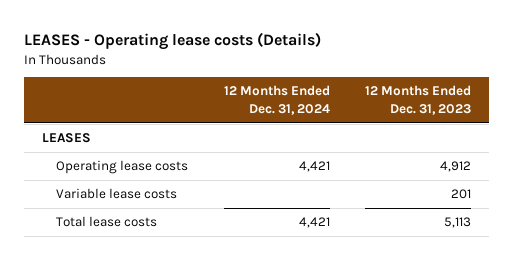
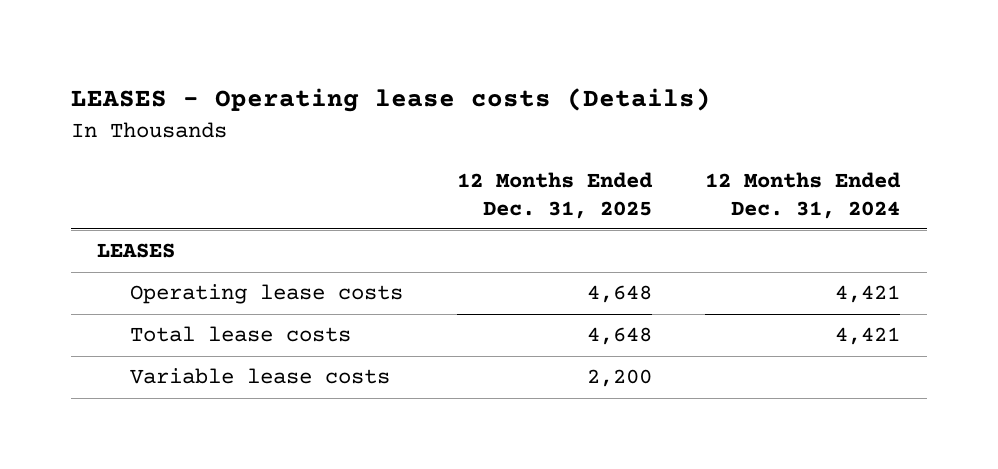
- | 12 Months Ended Dec. 31, 2024 | 12 Months Ended Dec. 31, 2023
+ | 12 Months Ended Dec. 31, 2025 | 12 Months Ended Dec. 31, 2024
moved down: Variable lease costs | 2,200 |

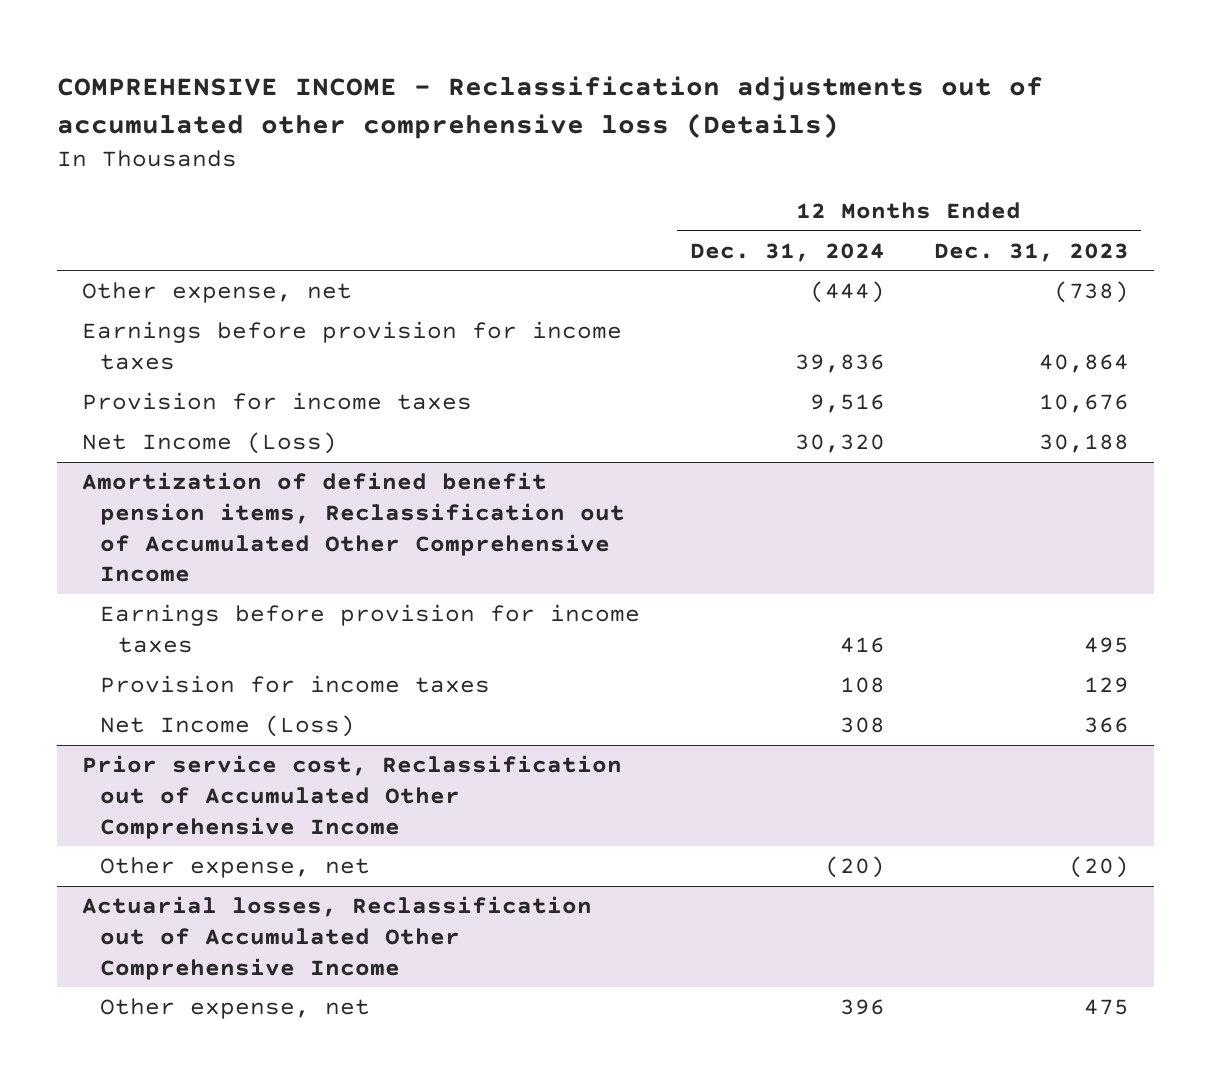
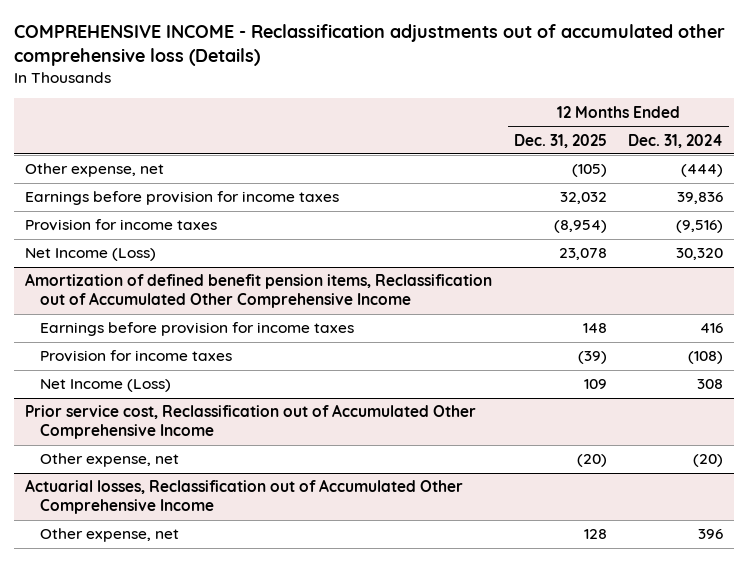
- | 12 Months Ended Dec. 31, 2024 | 12 Months Ended Dec. 31, 2023
+ | 12 Months Ended Dec. 31, 2025 | 12 Months Ended Dec. 31, 2024
- Provision for income taxes | 9,516 | 10,676
+ Provision for income taxes | (8,954) | (9,516)
@ Amortization of defined benefit pension items, Reclassification out of Accumulated Other Comprehensive Income
- Provision for income taxes | 108 | 129
+ Provision for income taxes | (39) | (108)

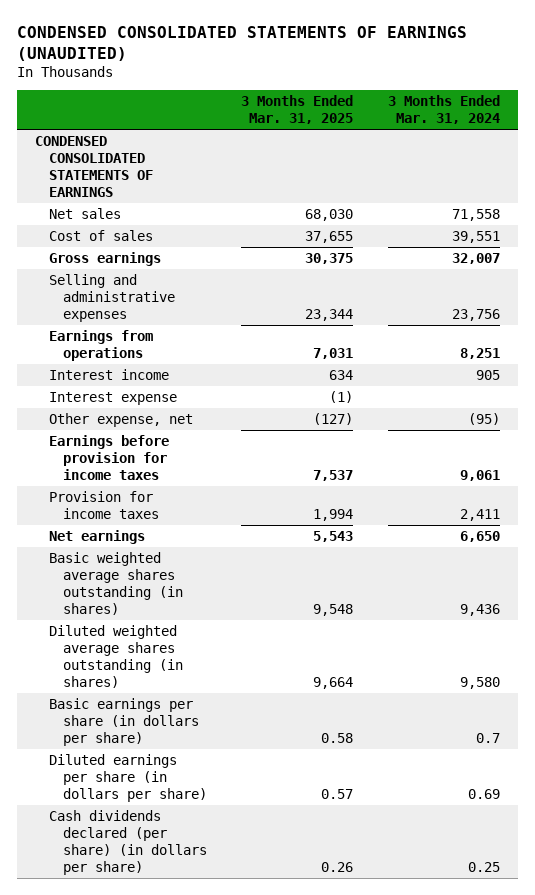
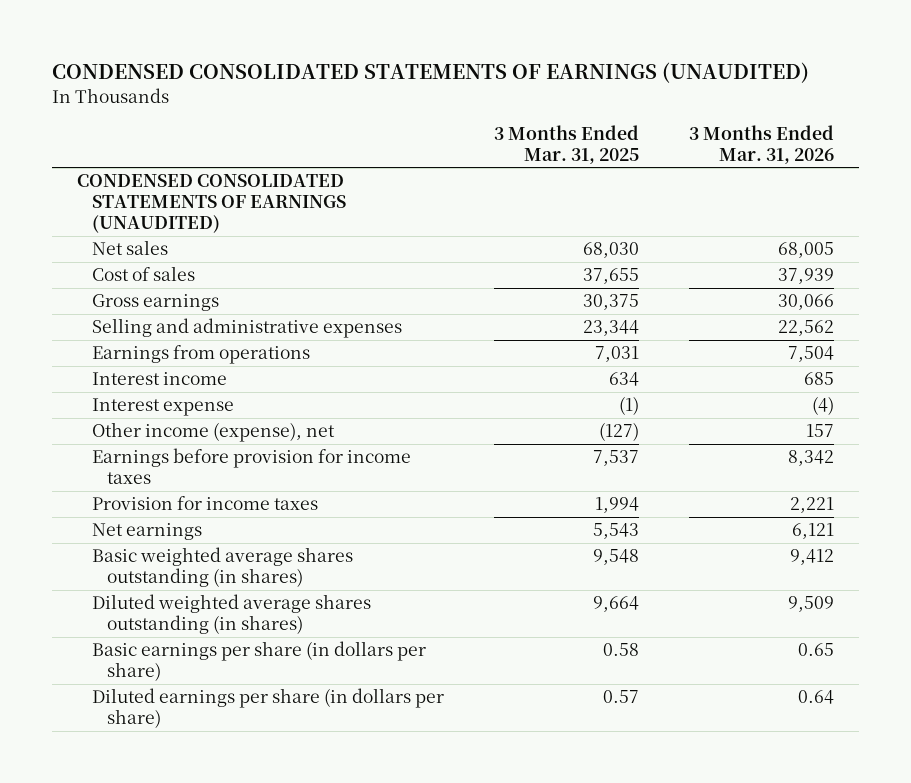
- | 3 Months Ended Mar. 31, 2025 | 3 Months Ended Mar. 31, 2024
+ | 3 Months Ended Mar. 31, 2025 | 3 Months Ended Mar. 31, 2026
- CONDENSED CONSOLIDATED STATEMENTS OF EARNINGS
+ CONDENSED CONSOLIDATED STATEMENTS OF EARNINGS (UNAUDITED)
- Other expense, net | (127) | (95)
+ Other income (expense), net | (127) | 157
- Cash dividends declared (per share) (in dollars per share) | 0.26 | 0.25

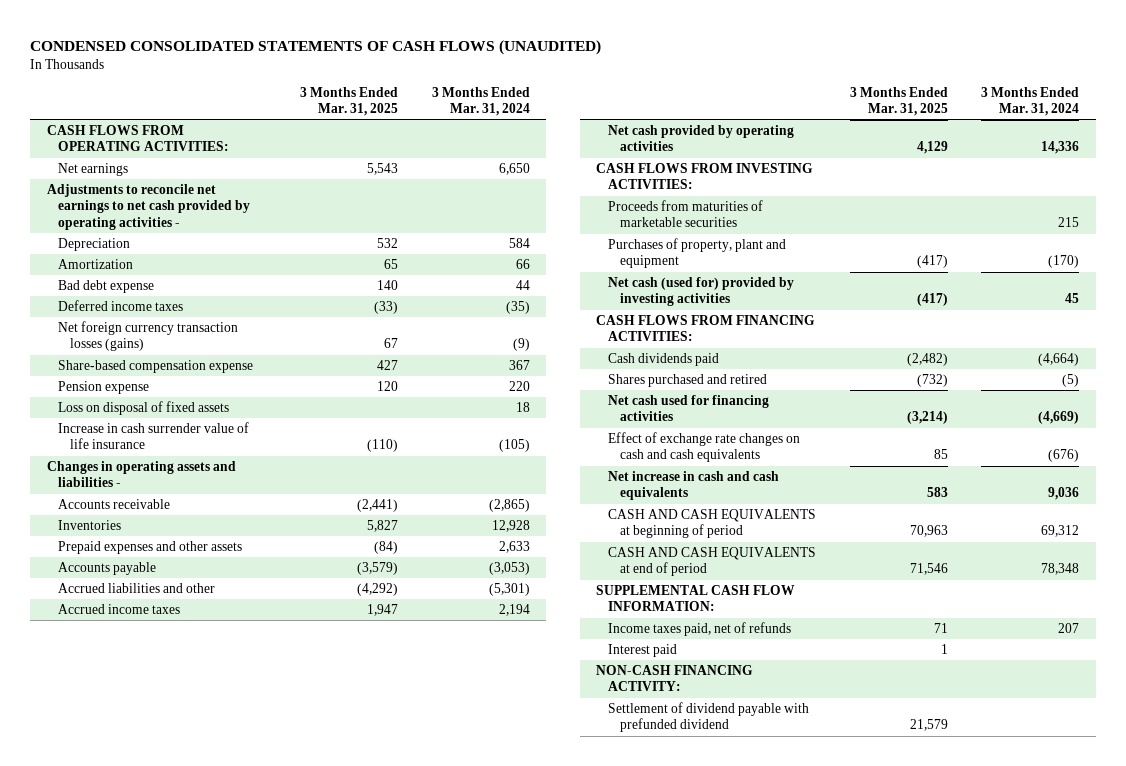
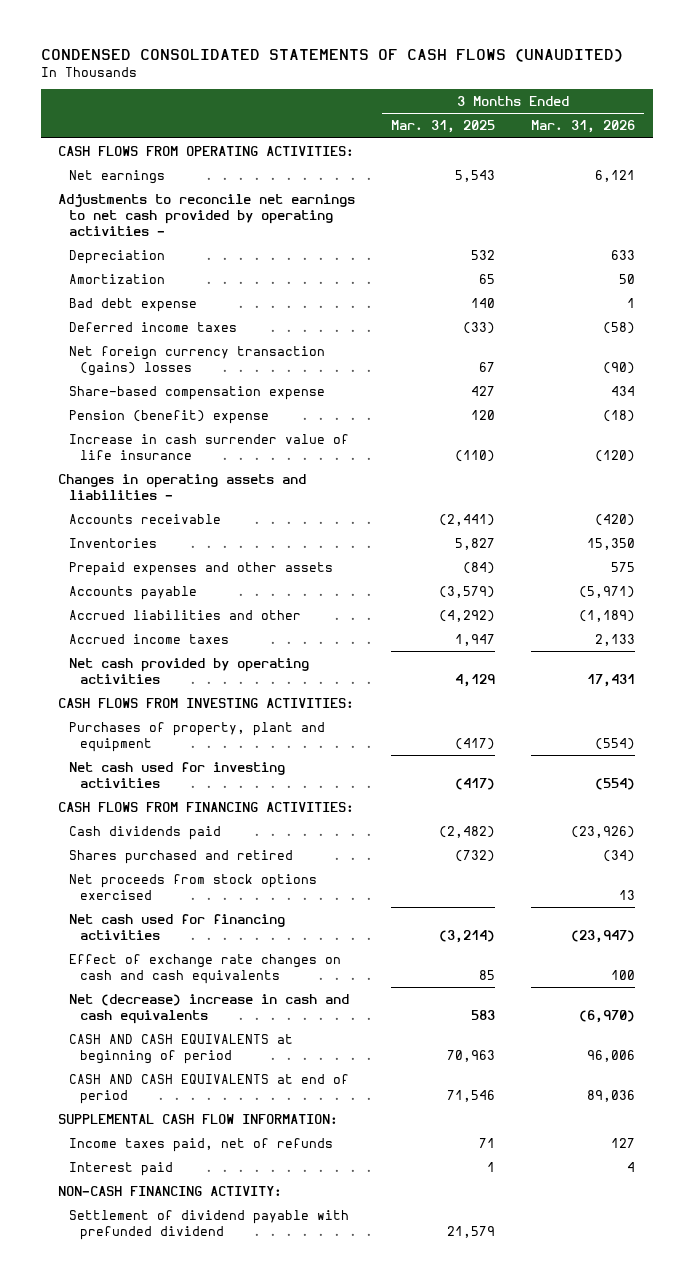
- | 3 Months Ended Mar. 31, 2025 | 3 Months Ended Mar. 31, 2024
+ | 3 Months Ended Mar. 31, 2025 | 3 Months Ended Mar. 31, 2026
- Net foreign currency transaction losses (gains) | 67 | (9)
+ Net foreign currency transaction (gains) losses | 67 | (90)
- Pension expense | 120 | 220
- Loss on disposal of fixed assets | | 18
+ Pension (benefit) expense | 120 | (18)
- Proceeds from maturities of marketable securities | | 215
- Net cash (used for) provided by investing activities | (417) | 45
+ Net cash used for investing activities | (417) | (554)
+ Net proceeds from stock options exercised | | 13
- Net increase in cash and cash equivalents | 583 | 9,036
+ Net (decrease) increase in cash and cash equivalents | 583 | (6,970)

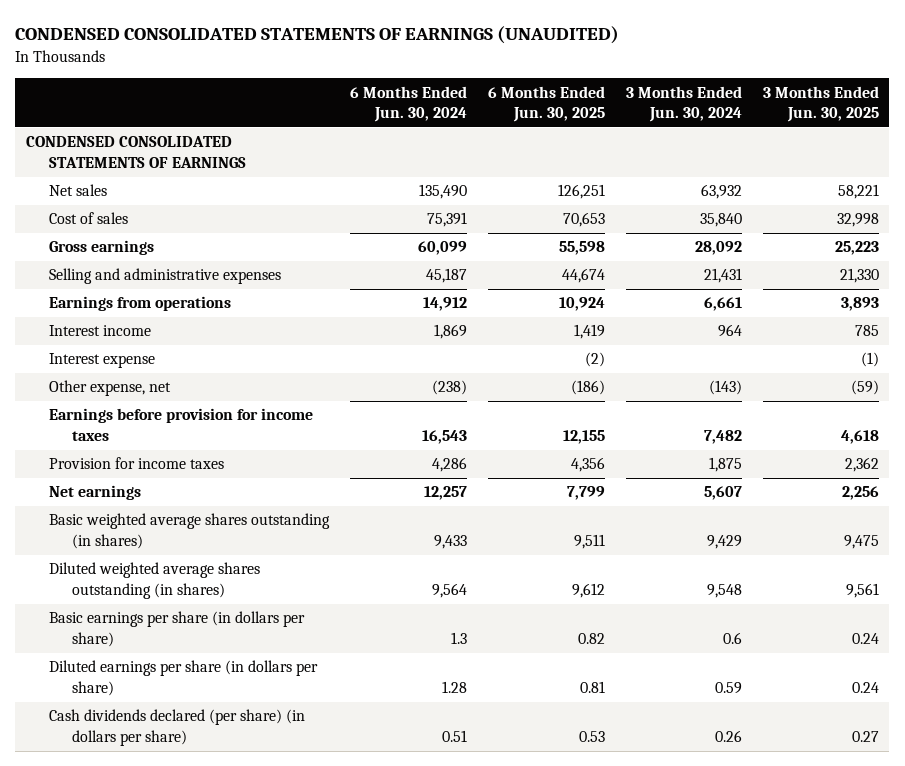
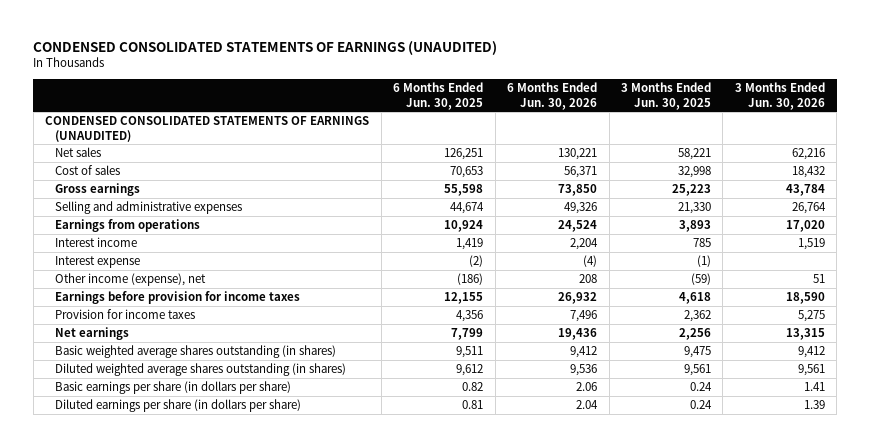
- | 6 Months Ended Jun. 30, 2024 | 6 Months Ended Jun. 30, 2025 | 3 Months Ended Jun. 30, 2024 | 3 Months Ended Jun. 30, 2025
+ | 6 Months Ended Jun. 30, 2025 | 6 Months Ended Jun. 30, 2026 | 3 Months Ended Jun. 30, 2025 | 3 Months Ended Jun. 30, 2026
- CONDENSED CONSOLIDATED STATEMENTS OF EARNINGS
+ CONDENSED CONSOLIDATED STATEMENTS OF EARNINGS (UNAUDITED)
- Other expense, net | (238) | (186) | (143) | (59)
+ Other income (expense), net | (186) | 208 | (59) | 51
- Cash dividends declared (per share) (in dollars per share) | 0.51 | 0.53 | 0.26 | 0.27

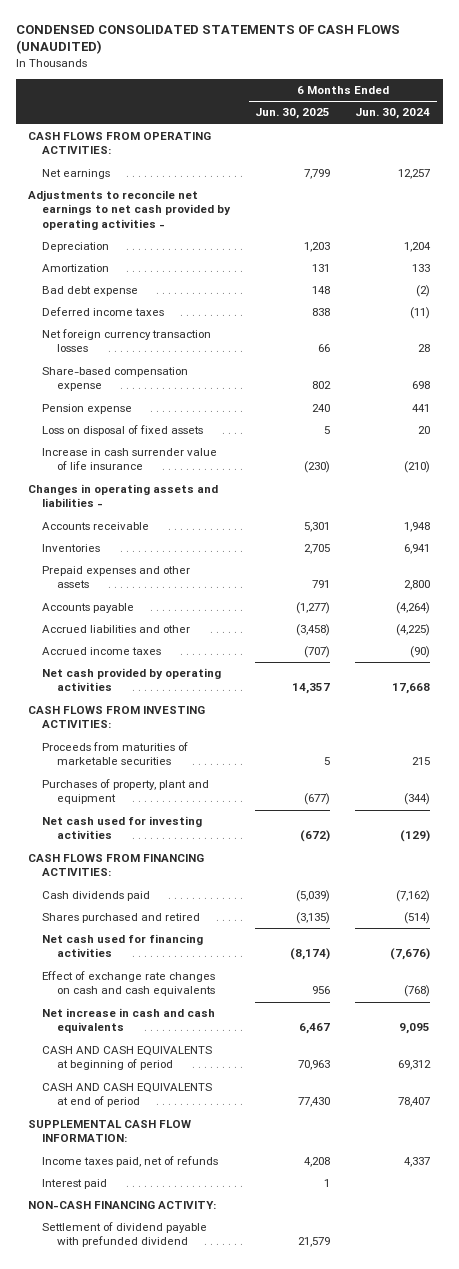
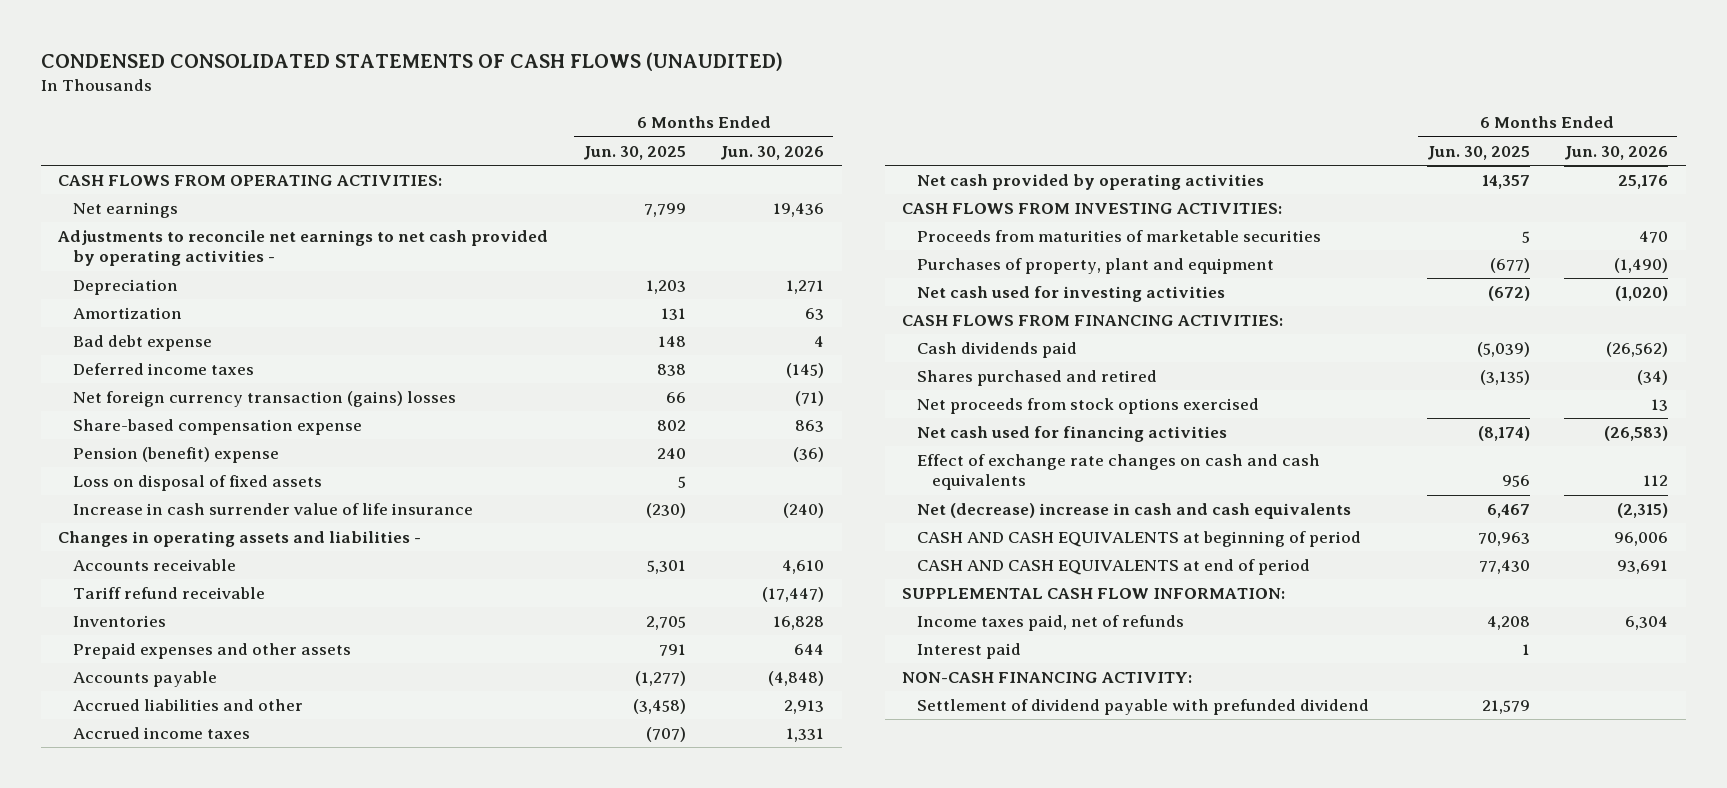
- | 6 Months Ended Jun. 30, 2025 | 6 Months Ended Jun. 30, 2024
+ | 6 Months Ended Jun. 30, 2025 | 6 Months Ended Jun. 30, 2026
- Net foreign currency transaction losses | 66 | 28
+ Net foreign currency transaction (gains) losses | 66 | (71)
- Pension expense | 240 | 441
+ Pension (benefit) expense | 240 | (36)
+ Tariff refund receivable | | (17,447)
+ Net proceeds from stock options exercised | | 13
- Net increase in cash and cash equivalents | 6,467 | 9,095
+ Net (decrease) increase in cash and cash equivalents | 6,467 | (2,315)

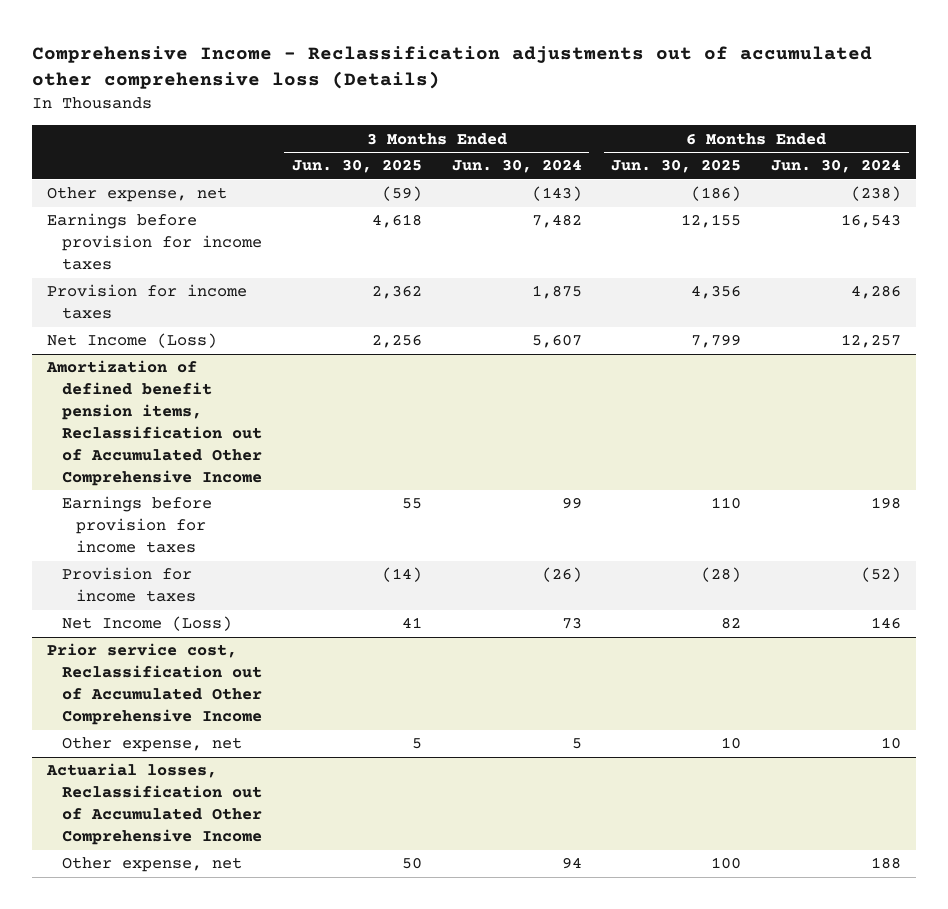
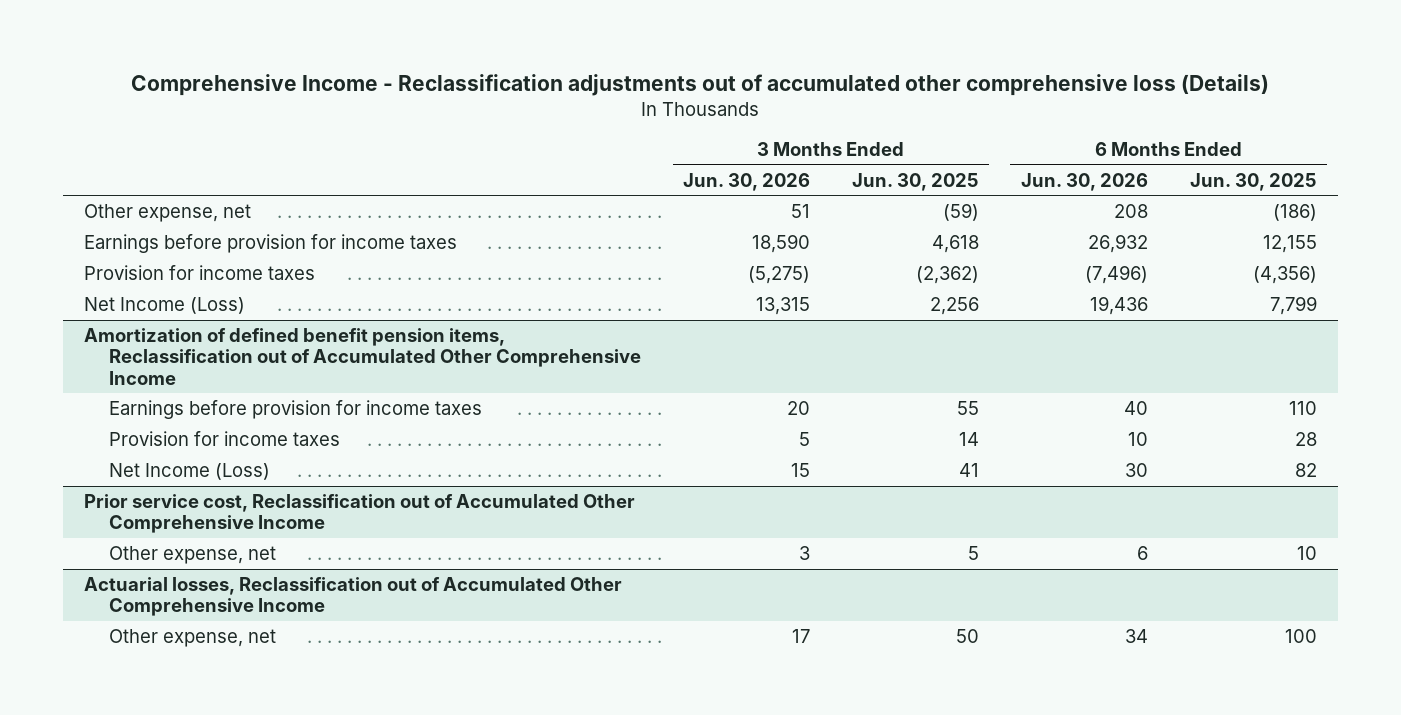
- | 3 Months Ended Jun. 30, 2025 | 3 Months Ended Jun. 30, 2024 | 6 Months Ended Jun. 30, 2025 | 6 Months Ended Jun. 30, 2024
+ | 3 Months Ended Jun. 30, 2026 | 3 Months Ended Jun. 30, 2025 | 6 Months Ended Jun. 30, 2026 | 6 Months Ended Jun. 30, 2025
- Provision for income taxes | 2,362 | 1,875 | 4,356 | 4,286
+ Provision for income taxes | (5,275) | (2,362) | (7,496) | (4,356)
@ Amortization of defined benefit pension items, Reclassification out of Accumulated Other Comprehensive Income
- Provision for income taxes | (14) | (26) | (28) | (52)
+ Provision for income taxes | 5 | 14 | 10 | 28

